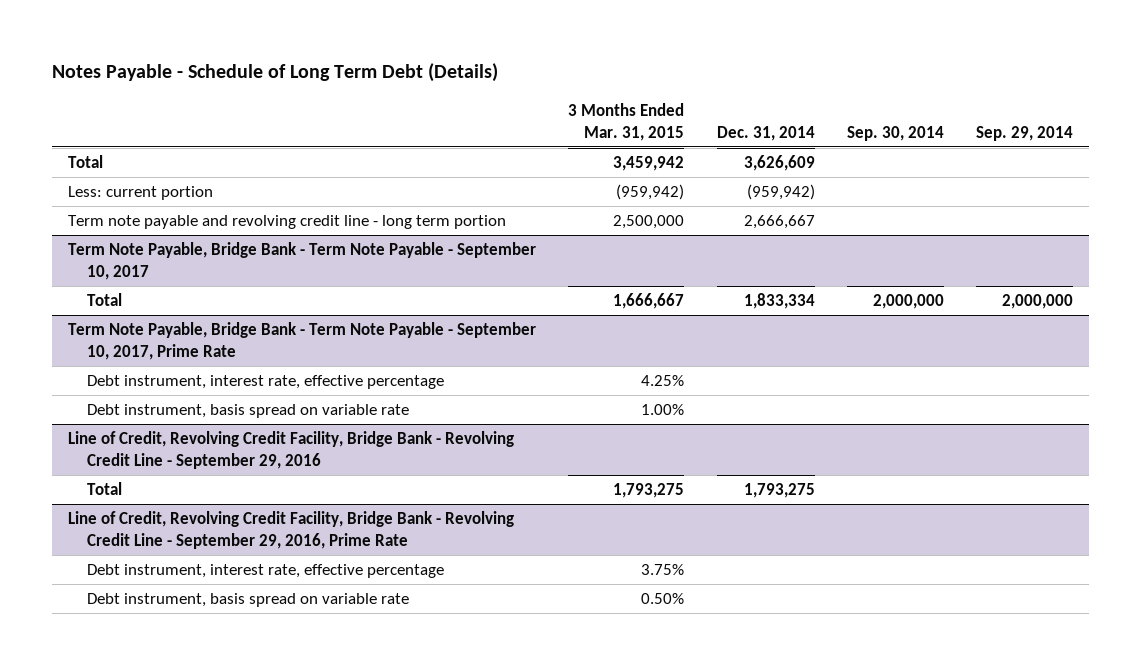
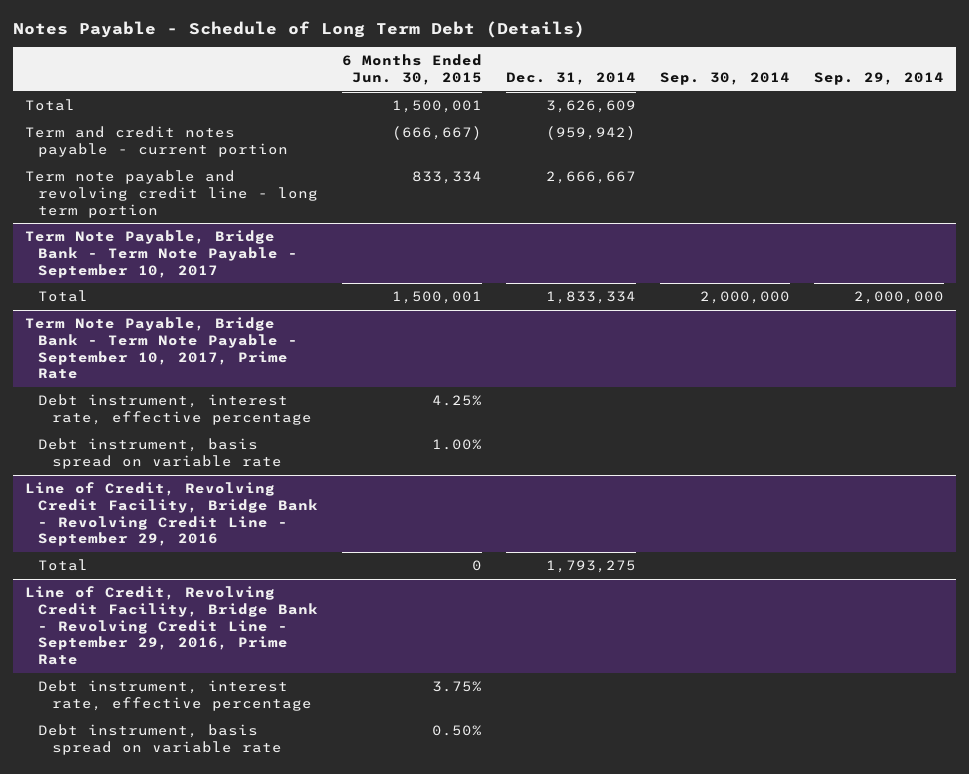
- | 3 Months Ended Mar. 31, 2015 | Dec. 31, 2014 | Sep. 30, 2014 | Sep. 29, 2014
+ | 6 Months Ended Jun. 30, 2015 | Dec. 31, 2014 | Sep. 30, 2014 | Sep. 29, 2014
- Less: current portion | (959,942) | (959,942) | |
+ Term and credit notes payable - current portion | (666,667) | (959,942) | |

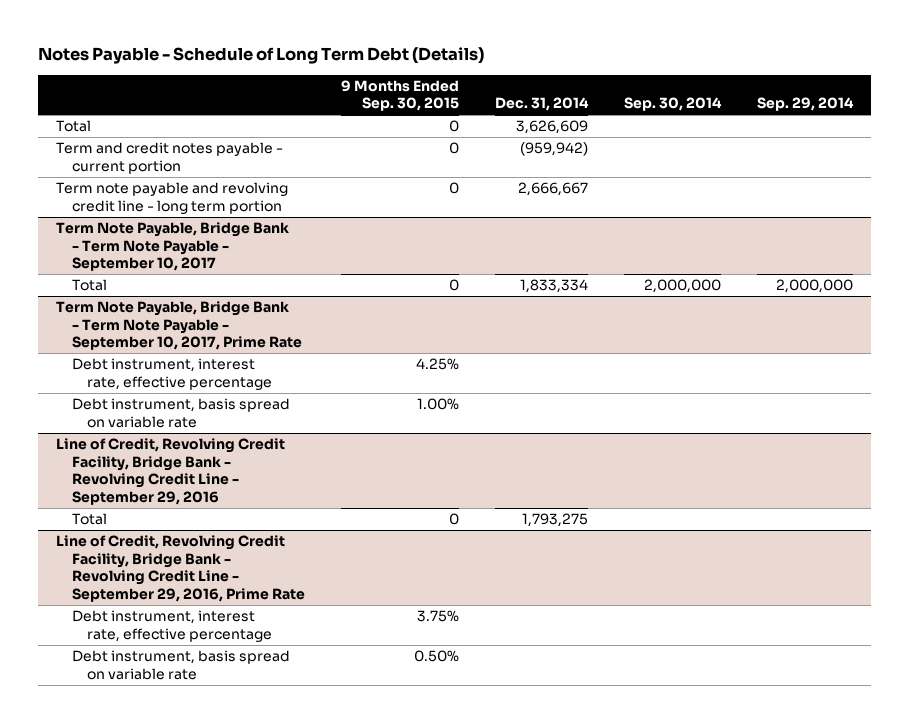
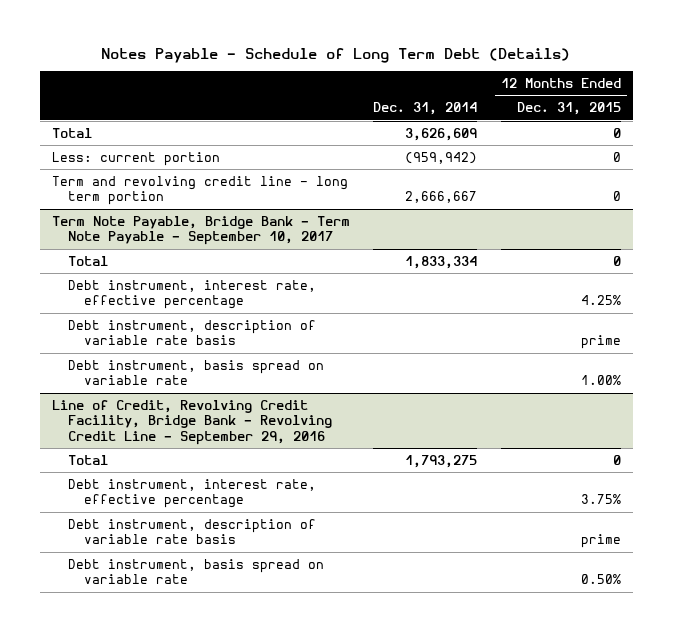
- | 9 Months Ended Sep. 30, 2015 | Dec. 31, 2014 | Sep. 30, 2014 | Sep. 29, 2014
+ | Dec. 31, 2014 | 12 Months Ended Dec. 31, 2015
- Term and credit notes payable - current portion | 0 | (959,942) | |
- Term note payable and revolving credit line - long term portion | 0 | 2,666,667 | |
+ Less: current portion | (959,942) | 0
+ Term and revolving credit line - long term portion | 2,666,667 | 0
- Term Note Payable, Bridge Bank - Term Note Payable - September 10, 2017, Prime Rate
- Debt instrument, interest rate, effective percentage | 4.25% | | |
- Debt instrument, basis spread on variable rate | 1.00% | | |
@ Term Note Payable, Bridge Bank - Term Note Payable - September 10, 2017
+ Debt instrument, interest rate, effective percentage | | 4.25%
+ Debt instrument, description of variable rate basis | | prime
+ Debt instrument, basis spread on variable rate | | 1.00%
- Line of Credit, Revolving Credit Facility, Bridge Bank - Revolving Credit Line - September 29, 2016, Prime Rate
- Debt instrument, interest rate, effective percentage | 3.75% | | |
- Debt instrument, basis spread on variable rate | 0.50% | | |
@ Line of Credit, Revolving Credit Facility, Bridge Bank - Revolving Credit Line - September 29, 2016
+ Debt instrument, interest rate, effective percentage | | 3.75%
+ Debt instrument, description of variable rate basis | | prime
+ Debt instrument, basis spread on variable rate | | 0.50%

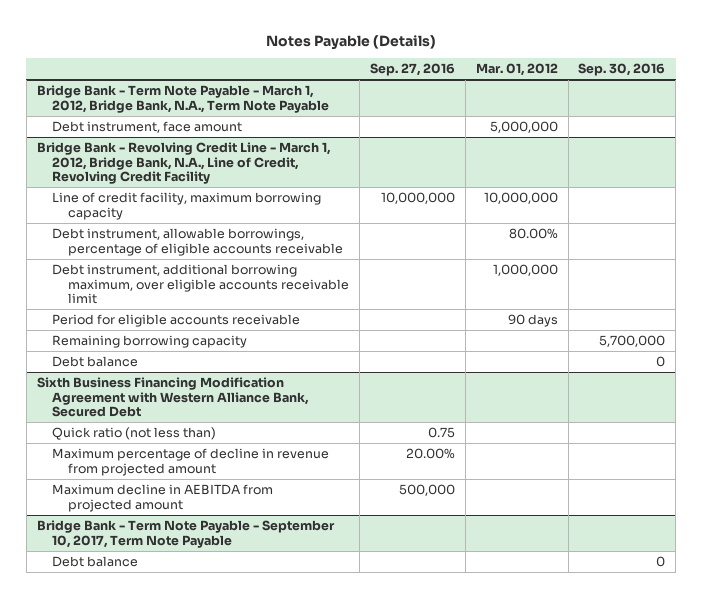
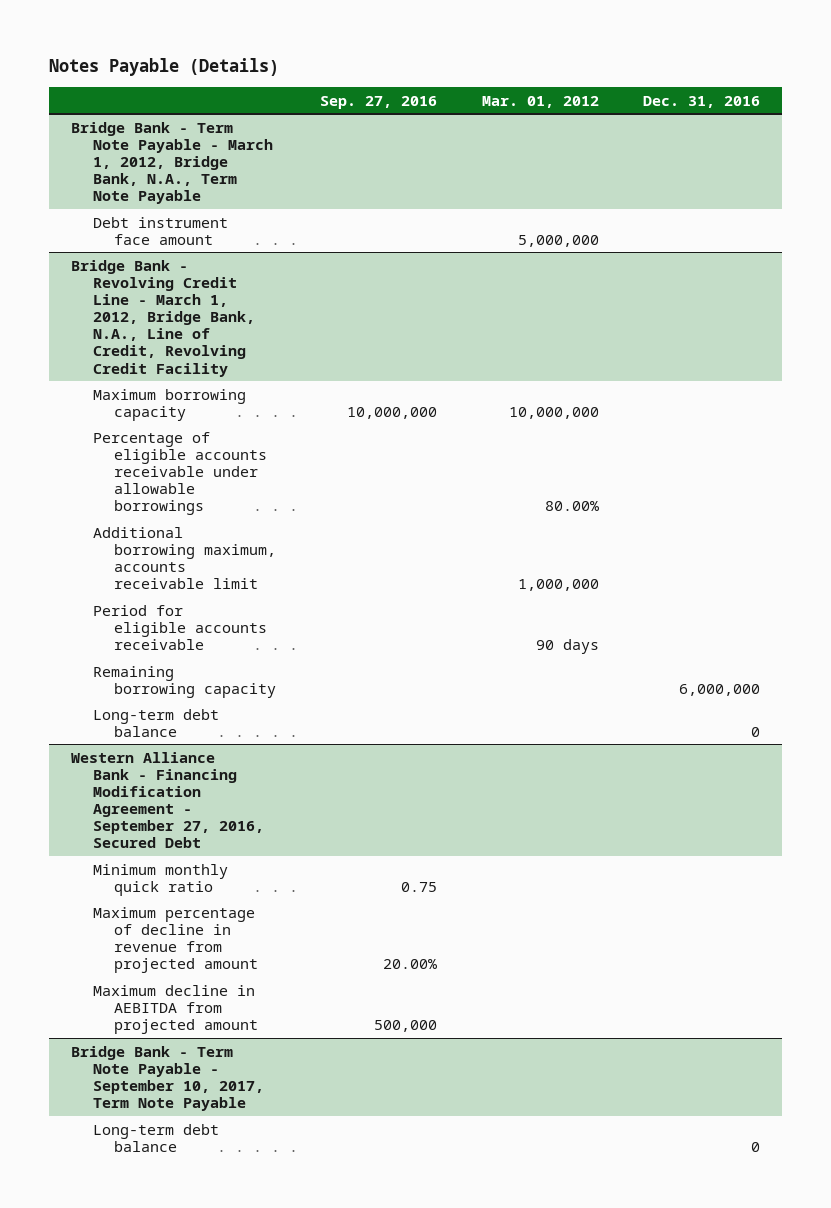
- | Sep. 27, 2016 | Mar. 01, 2012 | Sep. 30, 2016
+ | Sep. 27, 2016 | Mar. 01, 2012 | Dec. 31, 2016
@ Bridge Bank - Term Note Payable - March 1, 2012, Bridge Bank, N.A., Term Note Payable
- Debt instrument, face amount | | 5,000,000 |
+ Debt instrument face amount | | 5,000,000 |
@ Bridge Bank - Revolving Credit Line - March 1, 2012, Bridge Bank, N.A., Line of Credit, Revolving Credit Facility
- Line of credit facility, maximum borrowing capacity | 10,000,000 | 10,000,000 |
- Debt instrument, allowable borrowings, percentage of eligible accounts receivable | | 80.00% |
- Debt instrument, additional borrowing maximum, over eligible accounts receivable limit | | 1,000,000 |
+ Maximum borrowing capacity | 10,000,000 | 10,000,000 |
+ Percentage of eligible accounts receivable under allowable borrowings | | 80.00% |
+ Additional borrowing maximum, accounts receivable limit | | 1,000,000 |
- Debt balance | | | 0
- Sixth Business Financing Modification Agreement with Western Alliance Bank, Secured Debt
- Quick ratio (not less than) | 0.75 | |
@ Bridge Bank - Revolving Credit Line - March 1, 2012, Bridge Bank, N.A., Line of Credit, Revolving Credit Facility
+ Long-term debt balance | | | 0
+ Western Alliance Bank - Financing Modification Agreement - September 27, 2016, Secured Debt
+ Minimum monthly quick ratio | 0.75 | |
@ Bridge Bank - Term Note Payable - September 10, 2017, Term Note Payable
- Debt balance | | | 0
+ Long-term debt balance | | | 0

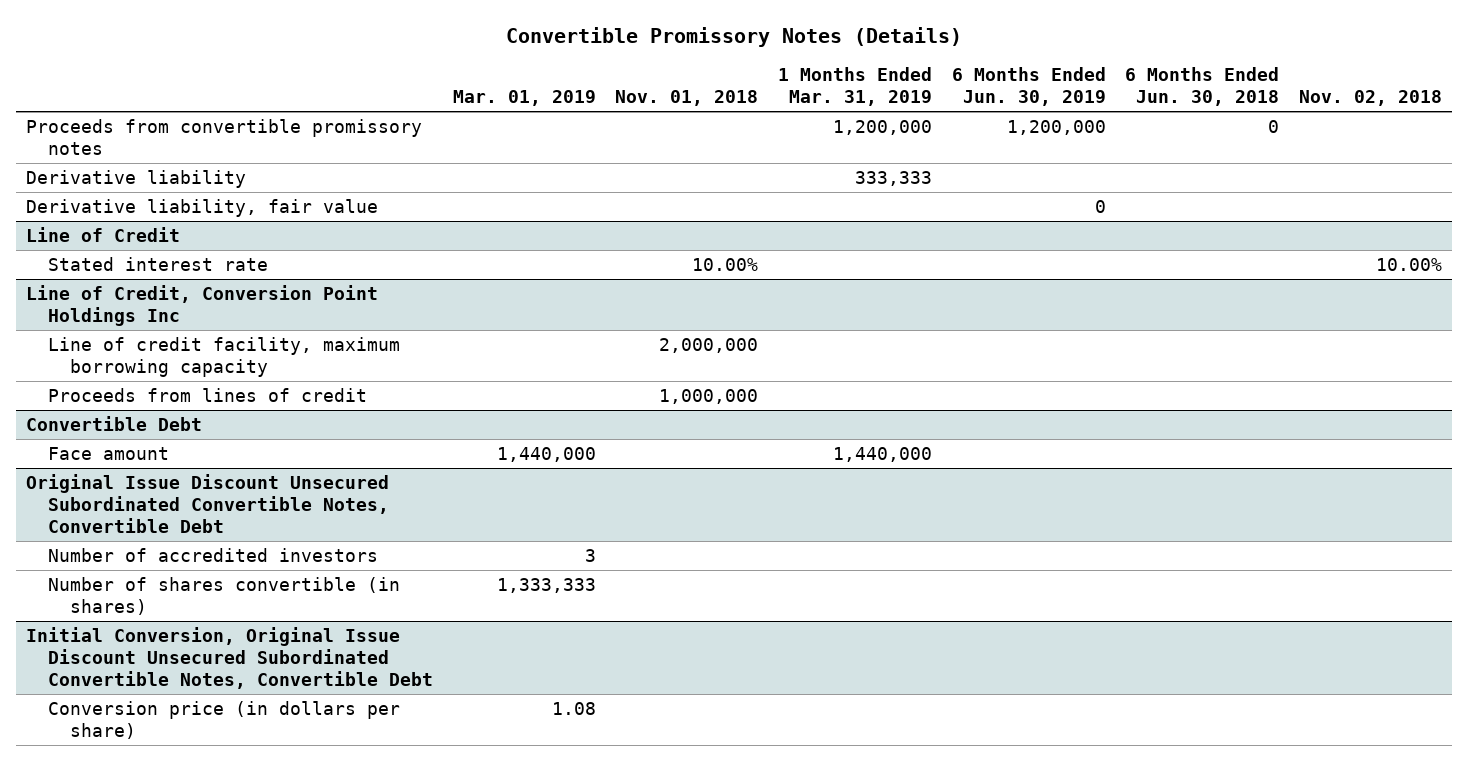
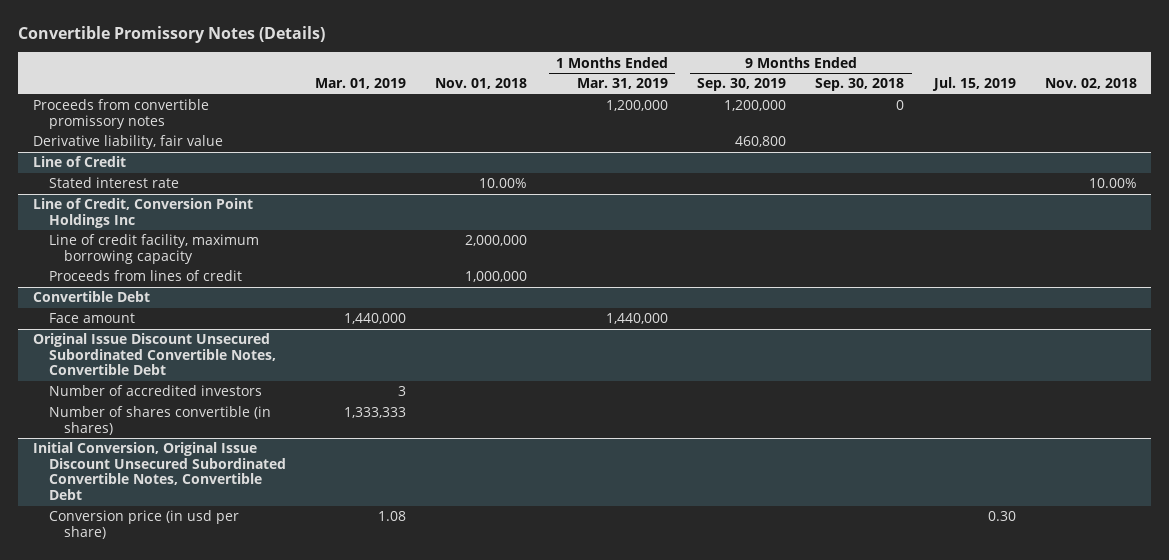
- | Mar. 01, 2019 | Nov. 01, 2018 | 1 Months Ended Mar. 31, 2019 | 6 Months Ended Jun. 30, 2019 | 6 Months Ended Jun. 30, 2018 | Nov. 02, 2018
+ | Mar. 01, 2019 | Nov. 01, 2018 | 1 Months Ended Mar. 31, 2019 | 9 Months Ended Sep. 30, 2019 | 9 Months Ended Sep. 30, 2018 | Jul. 15, 2019 | Nov. 02, 2018
- Derivative liability | | | 333,333 | | |
@ Initial Conversion, Original Issue Discount Unsecured Subordinated Convertible Notes, Convertible Debt
- Conversion price (in dollars per share) | 1.08 | | | | |
+ Conversion price (in usd per share) | 1.08 | | | | | 0.30 |

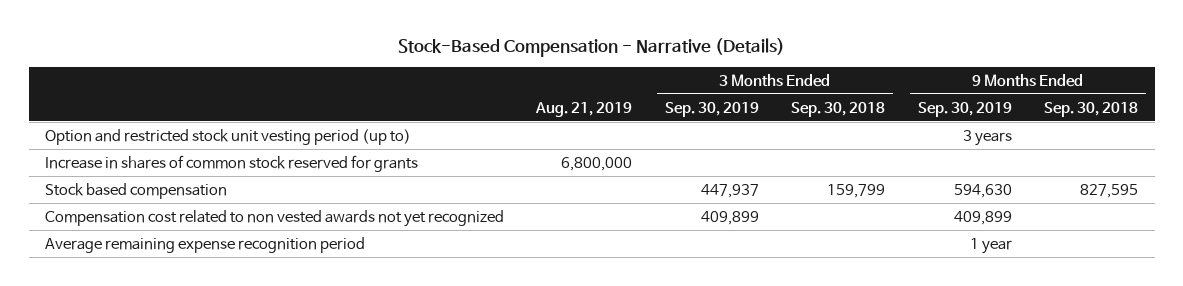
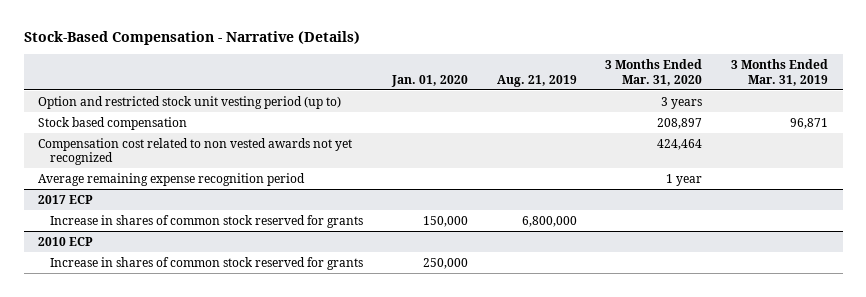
- | Aug. 21, 2019 | 3 Months Ended Sep. 30, 2019 | 3 Months Ended Sep. 30, 2018 | 9 Months Ended Sep. 30, 2019 | 9 Months Ended Sep. 30, 2018
+ | Jan. 01, 2020 | Aug. 21, 2019 | 3 Months Ended Mar. 31, 2020 | 3 Months Ended Mar. 31, 2019
- Increase in shares of common stock reserved for grants | 6,800,000 | | | |
+ 2017 ECP
+ Increase in shares of common stock reserved for grants | 150,000 | 6,800,000 | |
+ 2010 ECP
+ Increase in shares of common stock reserved for grants | 250,000 | | |

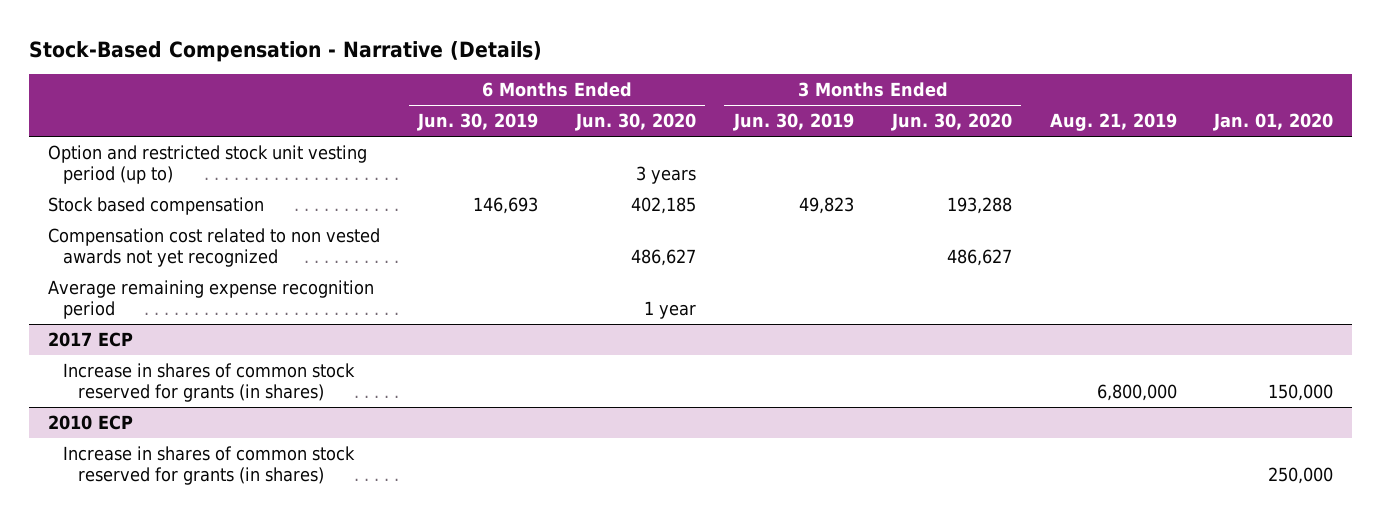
- | Jan. 01, 2020 | Aug. 21, 2019 | 3 Months Ended Mar. 31, 2020 | 3 Months Ended Mar. 31, 2019
+ | 6 Months Ended Jun. 30, 2019 | 6 Months Ended Jun. 30, 2020 | 3 Months Ended Jun. 30, 2019 | 3 Months Ended Jun. 30, 2020 | Aug. 21, 2019 | Jan. 01, 2020
@ 2017 ECP
- Increase in shares of common stock reserved for grants | 150,000 | 6,800,000 | |
+ Increase in shares of common stock reserved for grants (in shares) | | | | | 6,800,000 | 150,000
@ 2010 ECP
- Increase in shares of common stock reserved for grants | 250,000 | | |
+ Increase in shares of common stock reserved for grants (in shares) | | | | | | 250,000

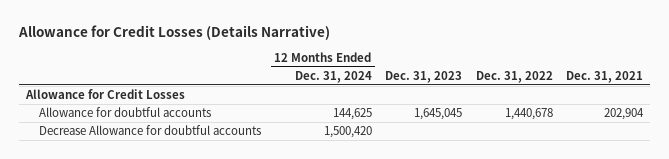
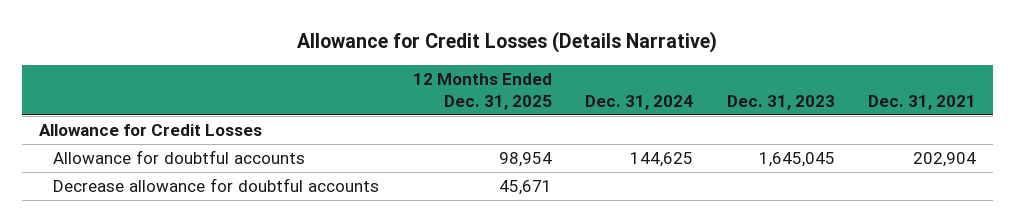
- | 12 Months Ended Dec. 31, 2024 | Dec. 31, 2023 | Dec. 31, 2022 | Dec. 31, 2021
+ | 12 Months Ended Dec. 31, 2025 | Dec. 31, 2024 | Dec. 31, 2023 | Dec. 31, 2021
- Decrease Allowance for doubtful accounts | 1,500,420 | | |
+ Decrease allowance for doubtful accounts | 45,671 | | |

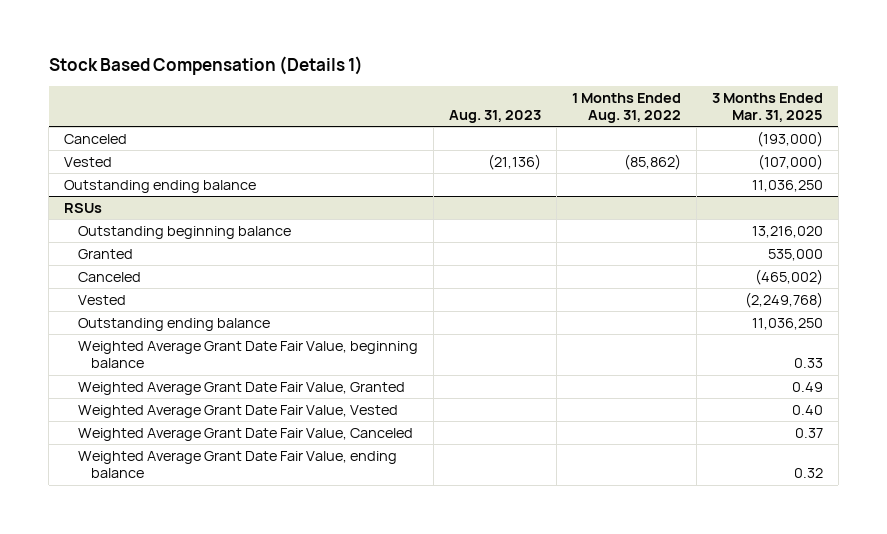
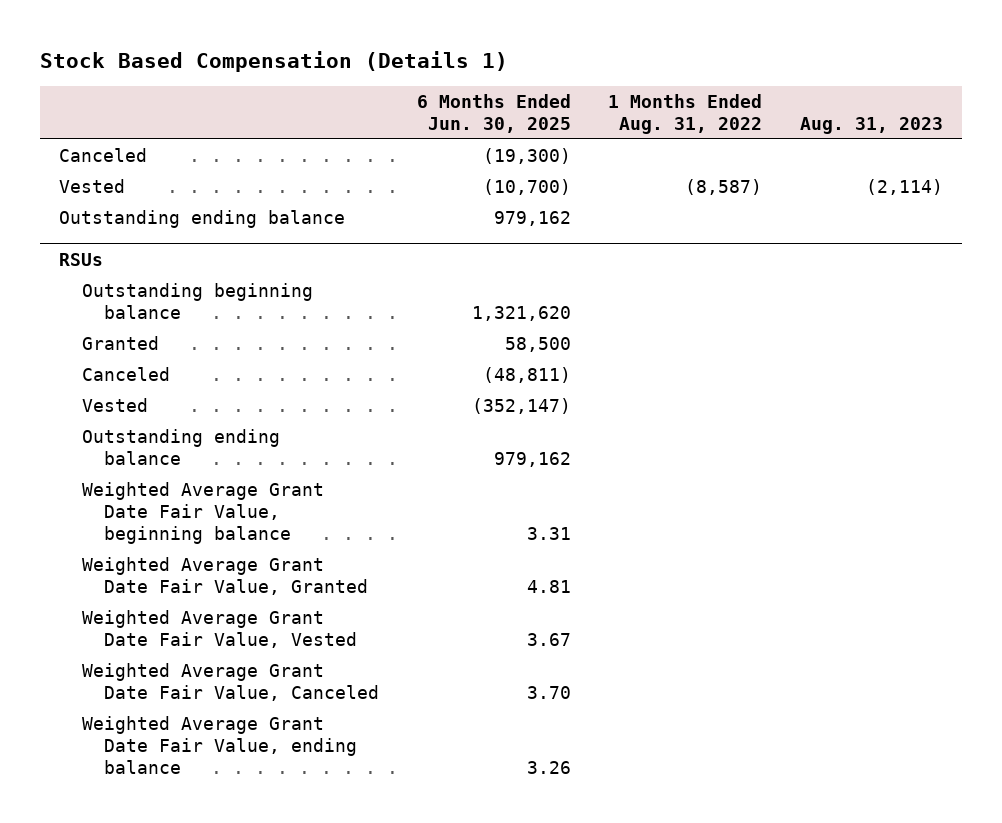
- | Aug. 31, 2023 | 1 Months Ended Aug. 31, 2022 | 3 Months Ended Mar. 31, 2025
+ | 6 Months Ended Jun. 30, 2025 | 1 Months Ended Aug. 31, 2022 | Aug. 31, 2023
- Vested | (21,136) | (85,862) | (107,000)
+ Vested | (10,700) | (8,587) | (2,114)

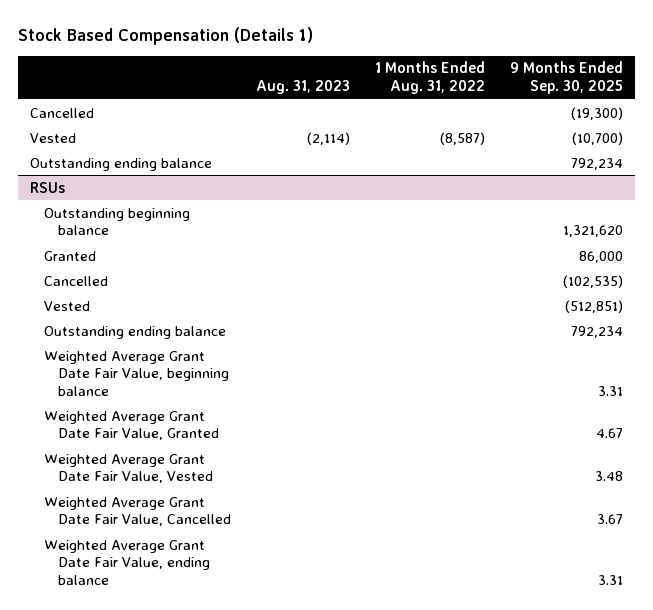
- | 6 Months Ended Jun. 30, 2025 | 1 Months Ended Aug. 31, 2022 | Aug. 31, 2023
+ | Aug. 31, 2023 | 1 Months Ended Aug. 31, 2022 | 9 Months Ended Sep. 30, 2025
- Canceled | (19,300) | |
+ Cancelled | | | (19,300)
@ RSUs
- Canceled | (48,811) | |
+ Cancelled | | | (102,535)
- Weighted Average Grant Date Fair Value, Canceled | 3.70 | |
+ Weighted Average Grant Date Fair Value, Cancelled | | | 3.67

